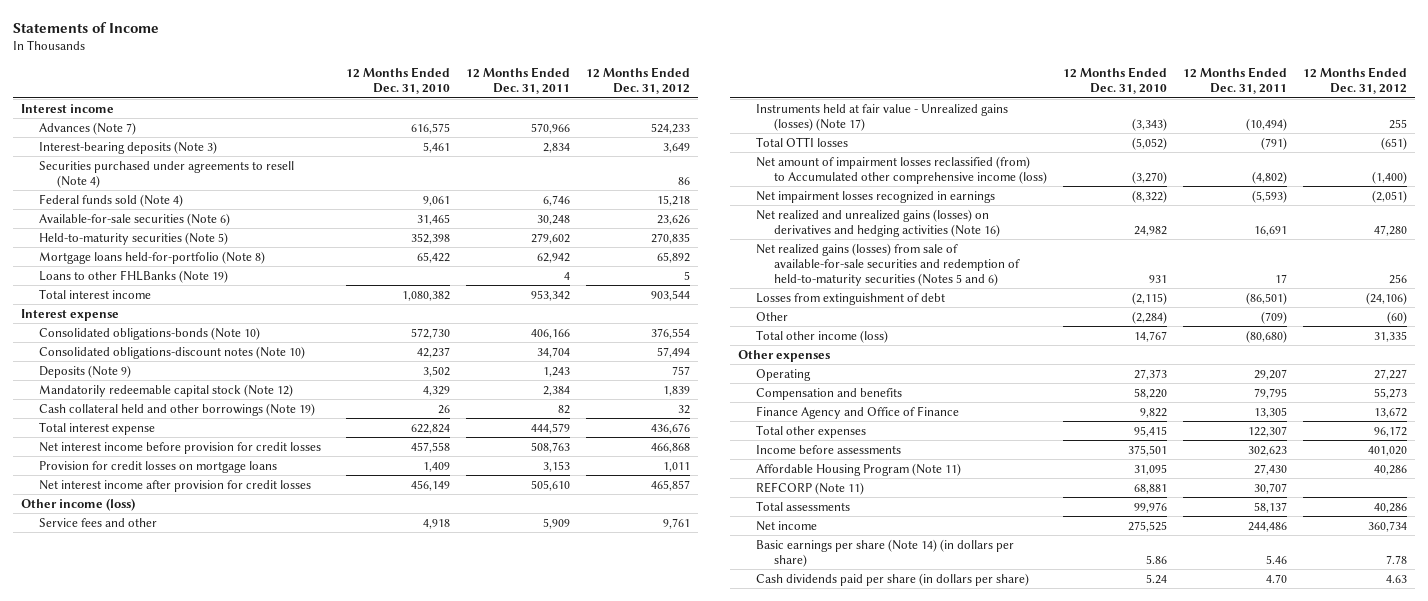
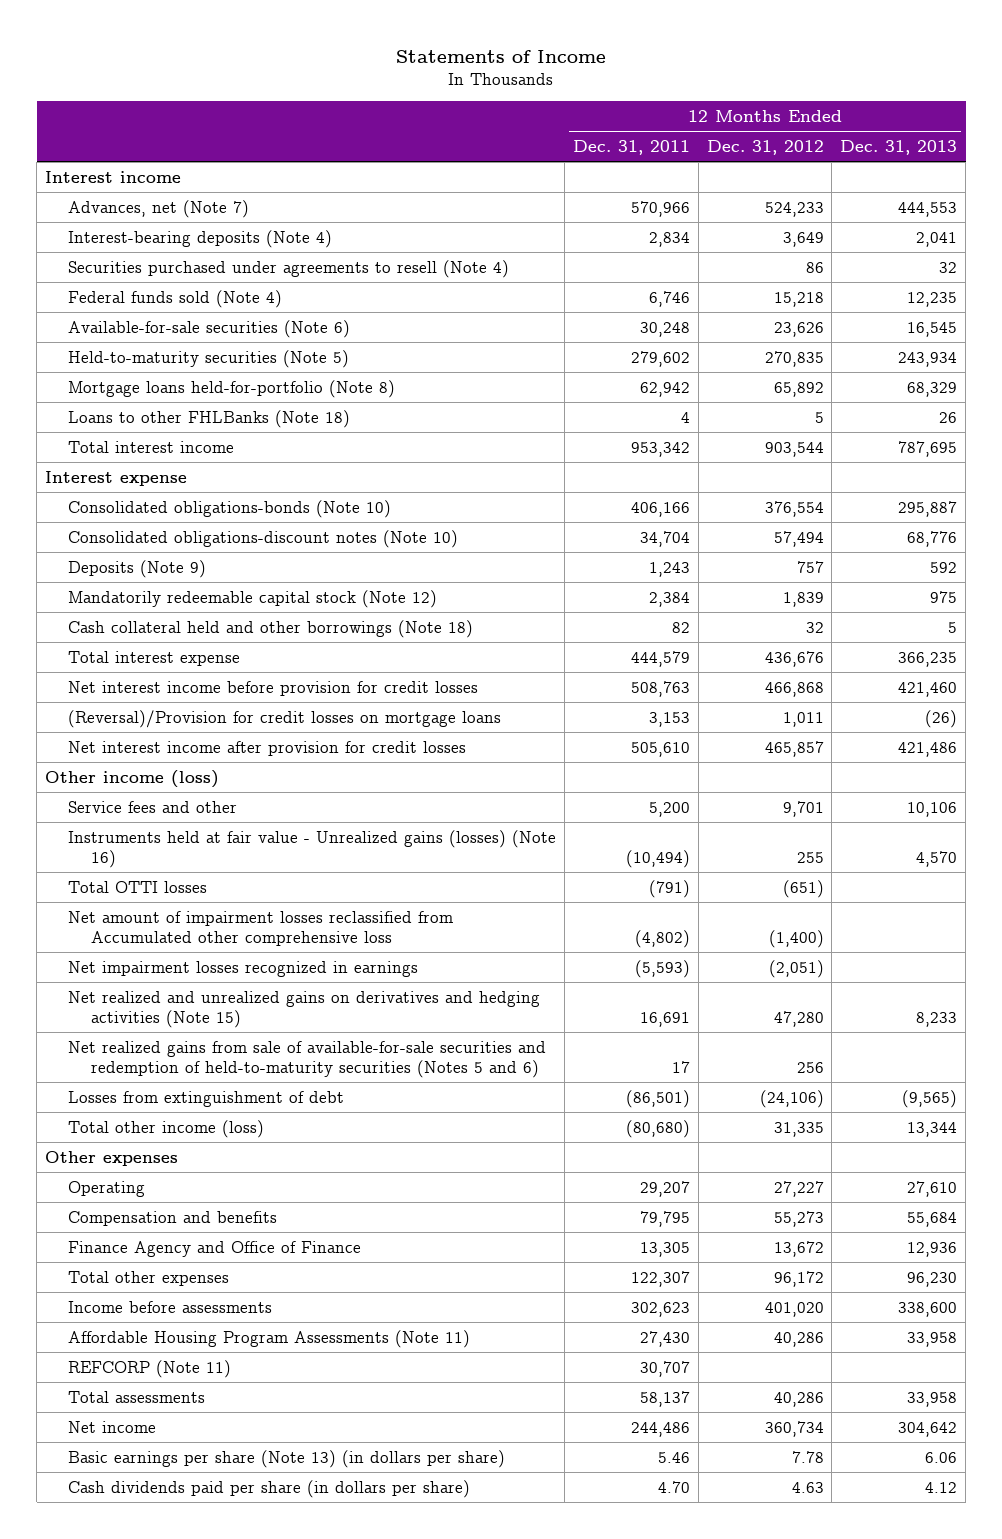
- | 12 Months Ended Dec. 31, 2010 | 12 Months Ended Dec. 31, 2011 | 12 Months Ended Dec. 31, 2012
+ | 12 Months Ended Dec. 31, 2011 | 12 Months Ended Dec. 31, 2012 | 12 Months Ended Dec. 31, 2013
- Advances (Note 7) | 616,575 | 570,966 | 524,233
- Interest-bearing deposits (Note 3) | 5,461 | 2,834 | 3,649
+ Advances, net (Note 7) | 570,966 | 524,233 | 444,553
+ Interest-bearing deposits (Note 4) | 2,834 | 3,649 | 2,041
- Loans to other FHLBanks (Note 19) | | 4 | 5
+ Loans to other FHLBanks (Note 18) | 4 | 5 | 26
- Cash collateral held and other borrowings (Note 19) | 26 | 82 | 32
+ Cash collateral held and other borrowings (Note 18) | 82 | 32 | 5
- Provision for credit losses on mortgage loans | 1,409 | 3,153 | 1,011
+ (Reversal)/Provision for credit losses on mortgage loans | 3,153 | 1,011 | (26)
- Service fees and other | 4,918 | 5,909 | 9,761
- Instruments held at fair value - Unrealized gains (losses) (Note 17) | (3,343) | (10,494) | 255
+ Service fees and other | 5,200 | 9,701 | 10,106
+ Instruments held at fair value - Unrealized gains (losses) (Note 16) | (10,494) | 255 | 4,570
- Net amount of impairment losses reclassified (from) to Accumulated other comprehensive income (loss) | (3,270) | (4,802) | (1,400)
+ Net amount of impairment losses reclassified from Accumulated other comprehensive loss | (4,802) | (1,400) |
- Net realized and unrealized gains (losses) on derivatives and hedging activities (Note 16) | 24,982 | 16,691 | 47,280
- Net realized gains (losses) from sale of available-for-sale securities and redemption of held-to-maturity securities (Notes 5 and 6) | 931 | 17 | 256
+ Net realized and unrealized gains on derivatives and hedging activities (Note 15) | 16,691 | 47,280 | 8,233
+ Net realized gains from sale of available-for-sale securities and redemption of held-to-maturity securities (Notes 5 and 6) | 17 | 256 |
- Other | (2,284) | (709) | (60)
- Affordable Housing Program (Note 11) | 31,095 | 27,430 | 40,286
+ Affordable Housing Program Assessments (Note 11) | 27,430 | 40,286 | 33,958
- Basic earnings per share (Note 14) (in dollars per share) | 5.86 | 5.46 | 7.78
+ Basic earnings per share (Note 13) (in dollars per share) | 5.46 | 7.78 | 6.06

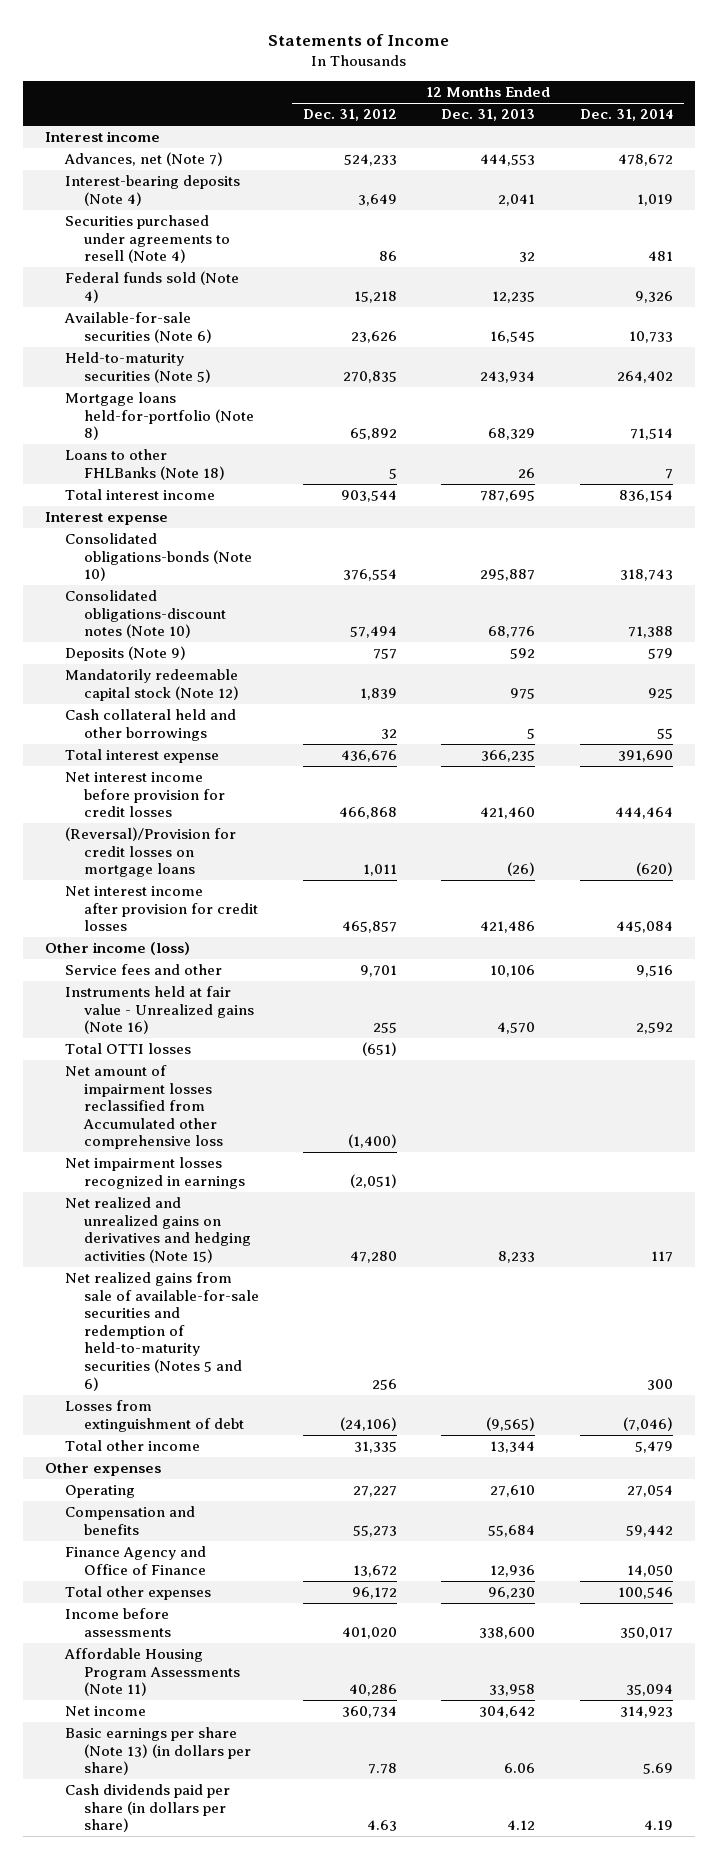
- | 12 Months Ended Dec. 31, 2011 | 12 Months Ended Dec. 31, 2012 | 12 Months Ended Dec. 31, 2013
+ | 12 Months Ended Dec. 31, 2012 | 12 Months Ended Dec. 31, 2013 | 12 Months Ended Dec. 31, 2014
- Cash collateral held and other borrowings (Note 18) | 82 | 32 | 5
+ Cash collateral held and other borrowings | 32 | 5 | 55
- Instruments held at fair value - Unrealized gains (losses) (Note 16) | (10,494) | 255 | 4,570
+ Instruments held at fair value - Unrealized gains (Note 16) | 255 | 4,570 | 2,592
- Total other income (loss) | (80,680) | 31,335 | 13,344
+ Total other income | 31,335 | 13,344 | 5,479
- REFCORP (Note 11) | 30,707 | |
- Total assessments | 58,137 | 40,286 | 33,958

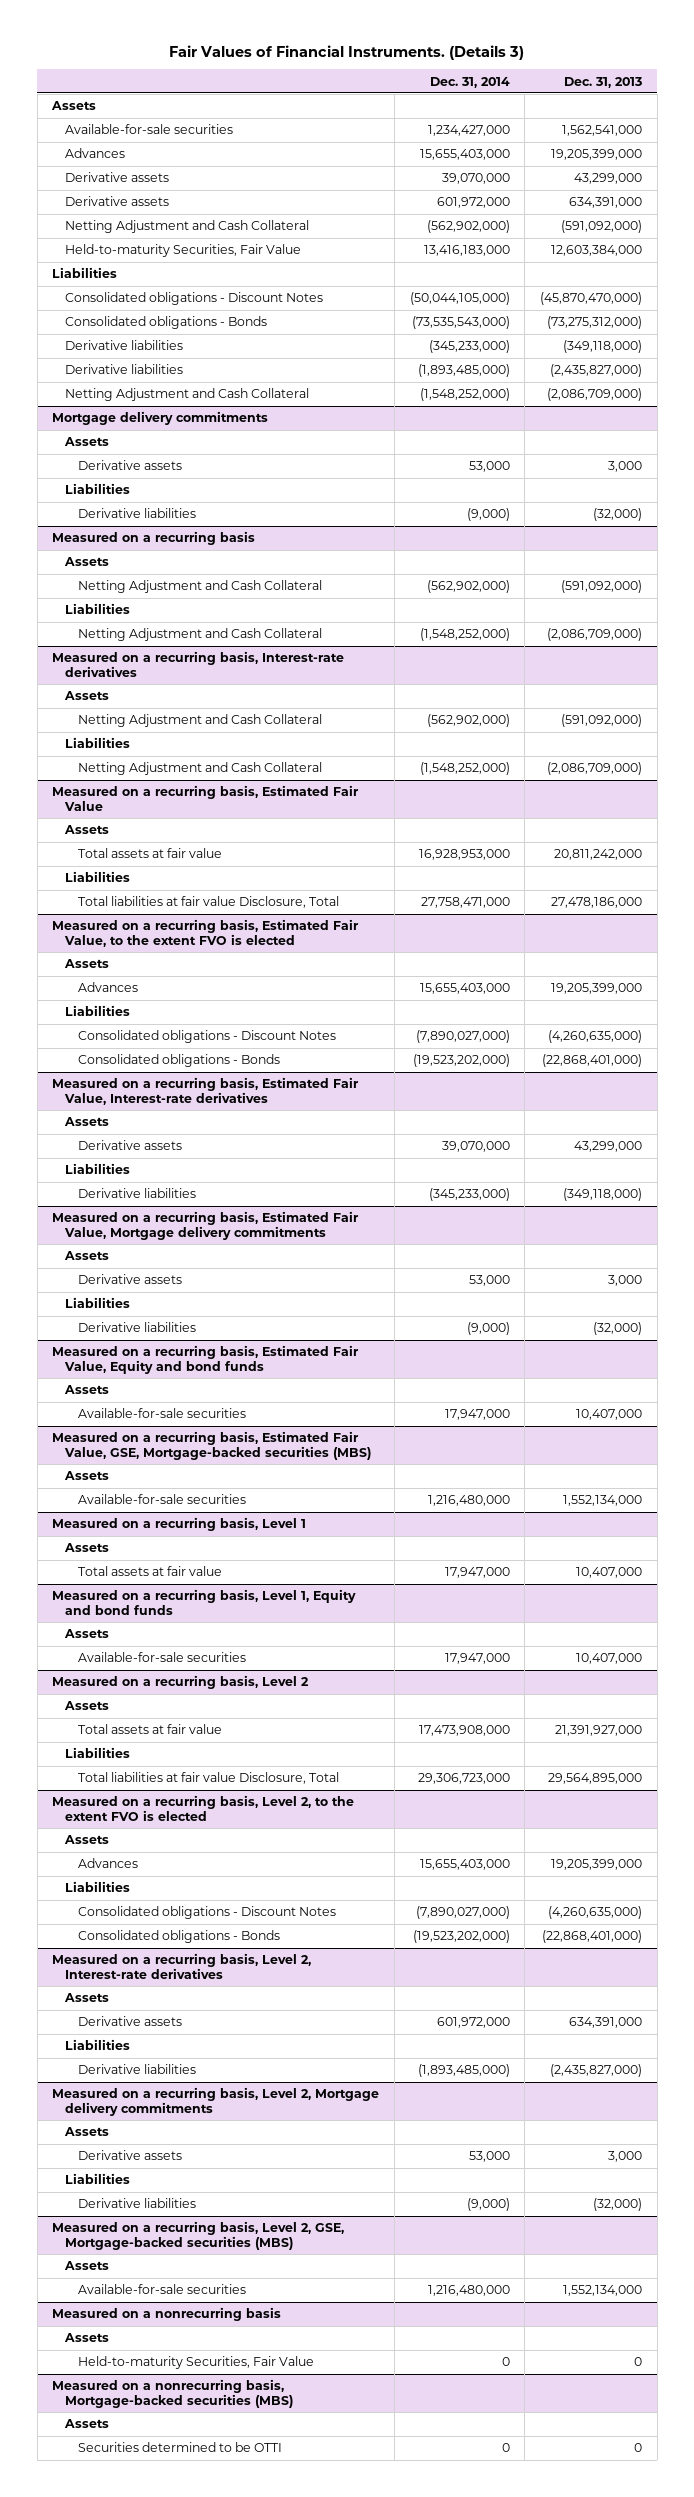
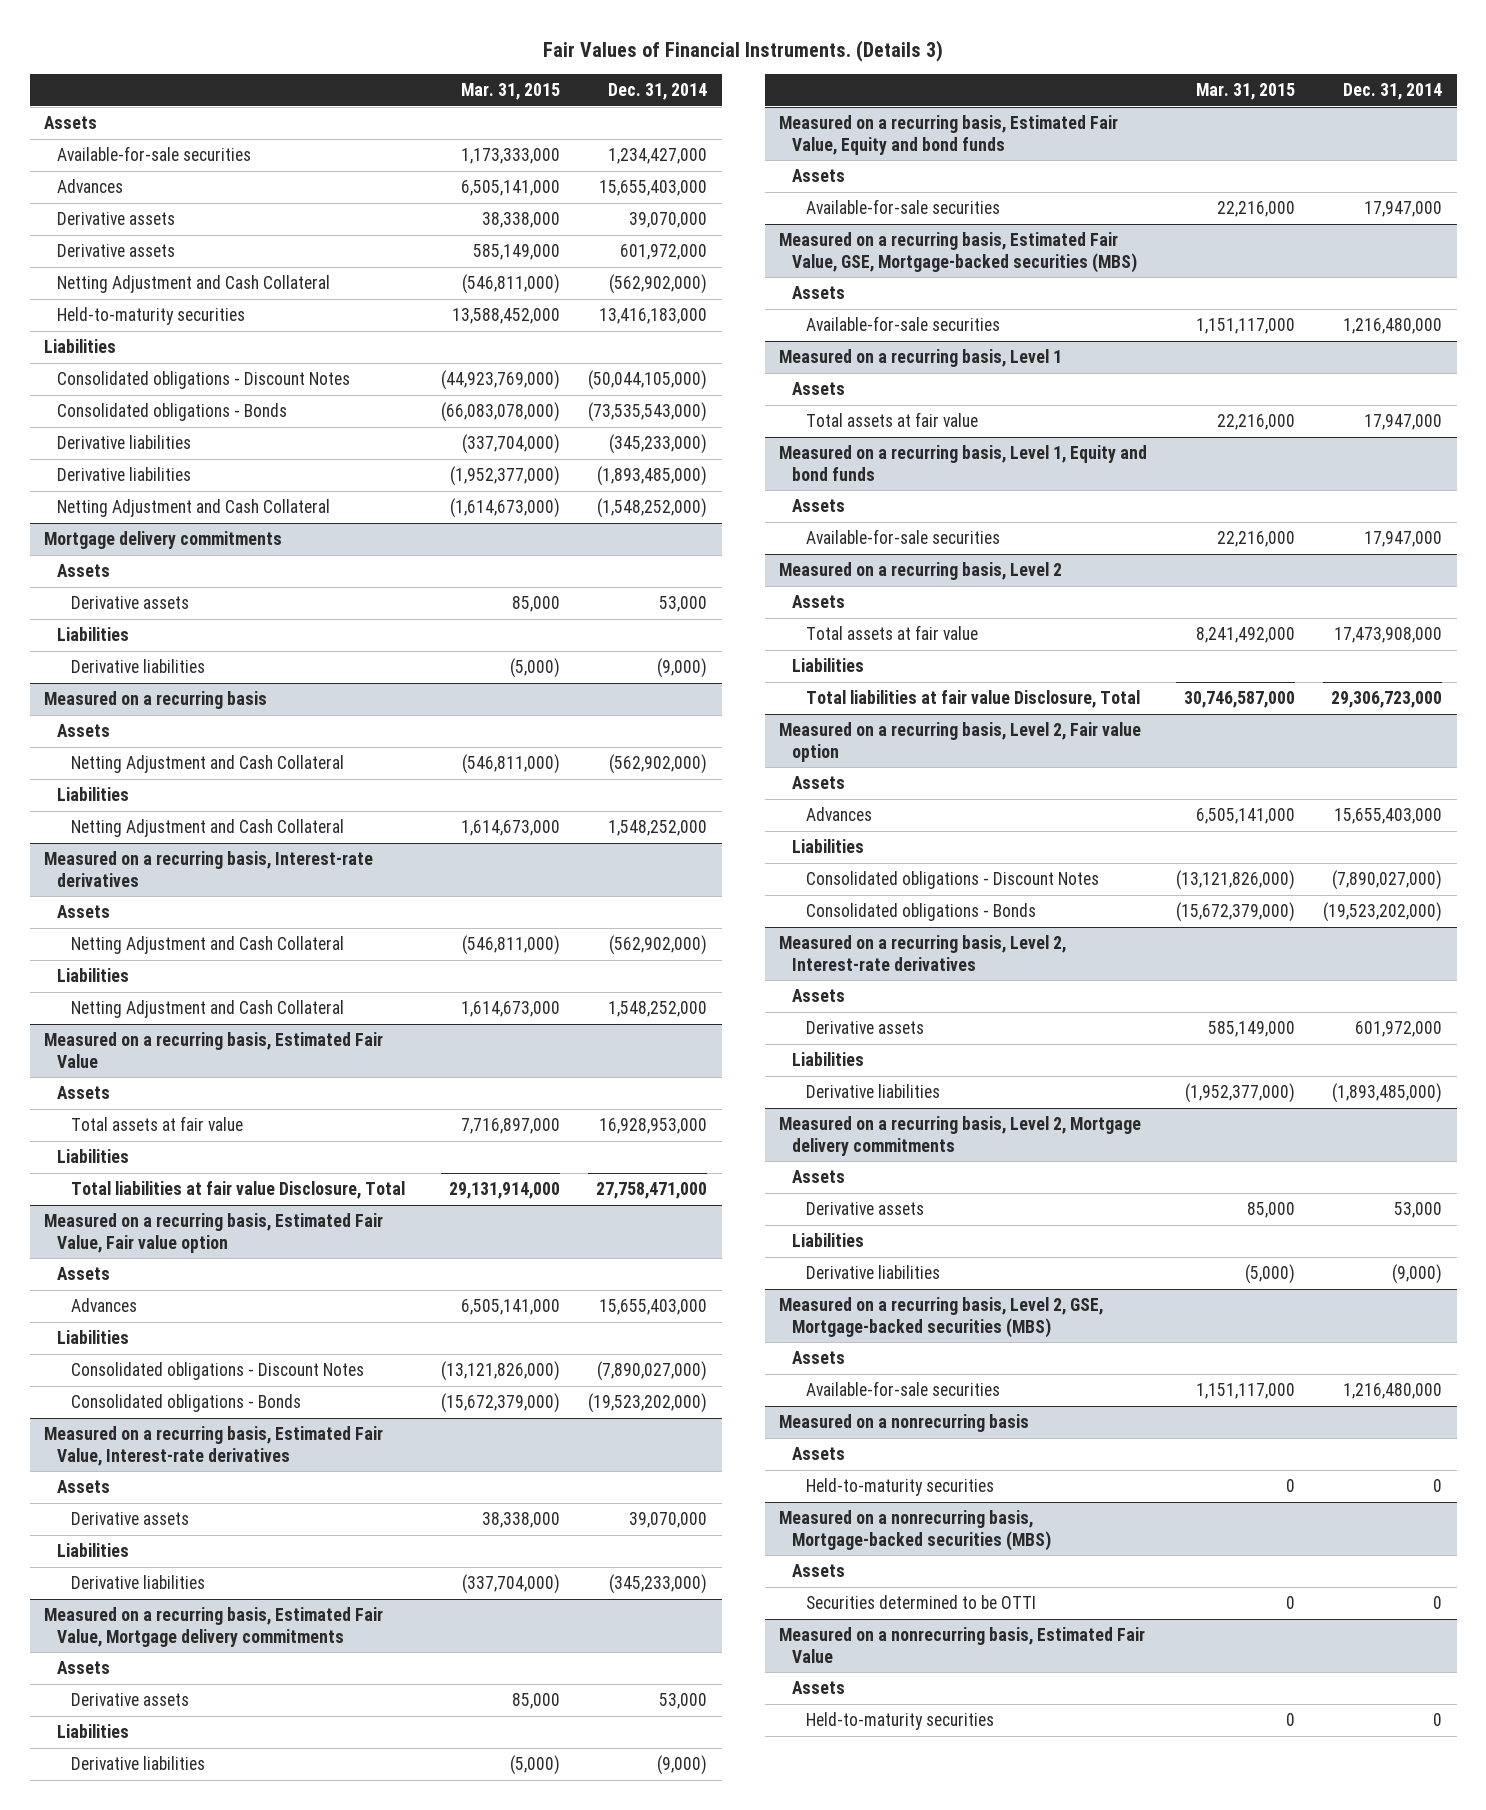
- | Dec. 31, 2014 | Dec. 31, 2013
+ | Mar. 31, 2015 | Dec. 31, 2014
- Held-to-maturity Securities, Fair Value | 13,416,183,000 | 12,603,384,000
+ Held-to-maturity securities | 13,588,452,000 | 13,416,183,000
@ Measured on a recurring basis
- Netting Adjustment and Cash Collateral | (1,548,252,000) | (2,086,709,000)
+ Netting Adjustment and Cash Collateral | 1,614,673,000 | 1,548,252,000
@ Measured on a recurring basis, Interest-rate derivatives
- Netting Adjustment and Cash Collateral | (1,548,252,000) | (2,086,709,000)
+ Netting Adjustment and Cash Collateral | 1,614,673,000 | 1,548,252,000
- Measured on a recurring basis, Estimated Fair Value, to the extent FVO is elected
+ Measured on a recurring basis, Estimated Fair Value, Fair value option
- Measured on a recurring basis, Level 2, to the extent FVO is elected
+ Measured on a recurring basis, Level 2, Fair value option
@ Measured on a nonrecurring basis
- Held-to-maturity Securities, Fair Value | 0 | 0
+ Held-to-maturity securities | 0 | 0
+ Measured on a nonrecurring basis, Estimated Fair Value
+ Assets
+ Held-to-maturity securities | 0 | 0

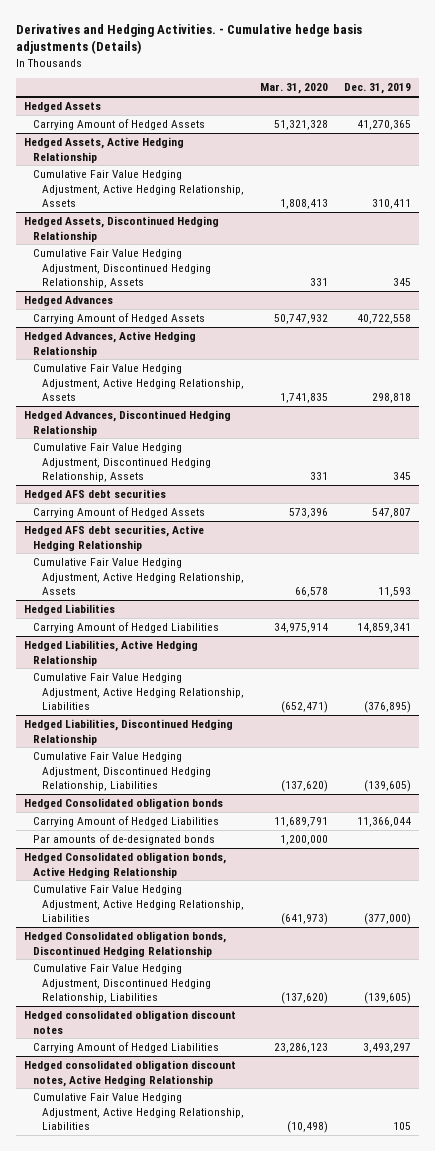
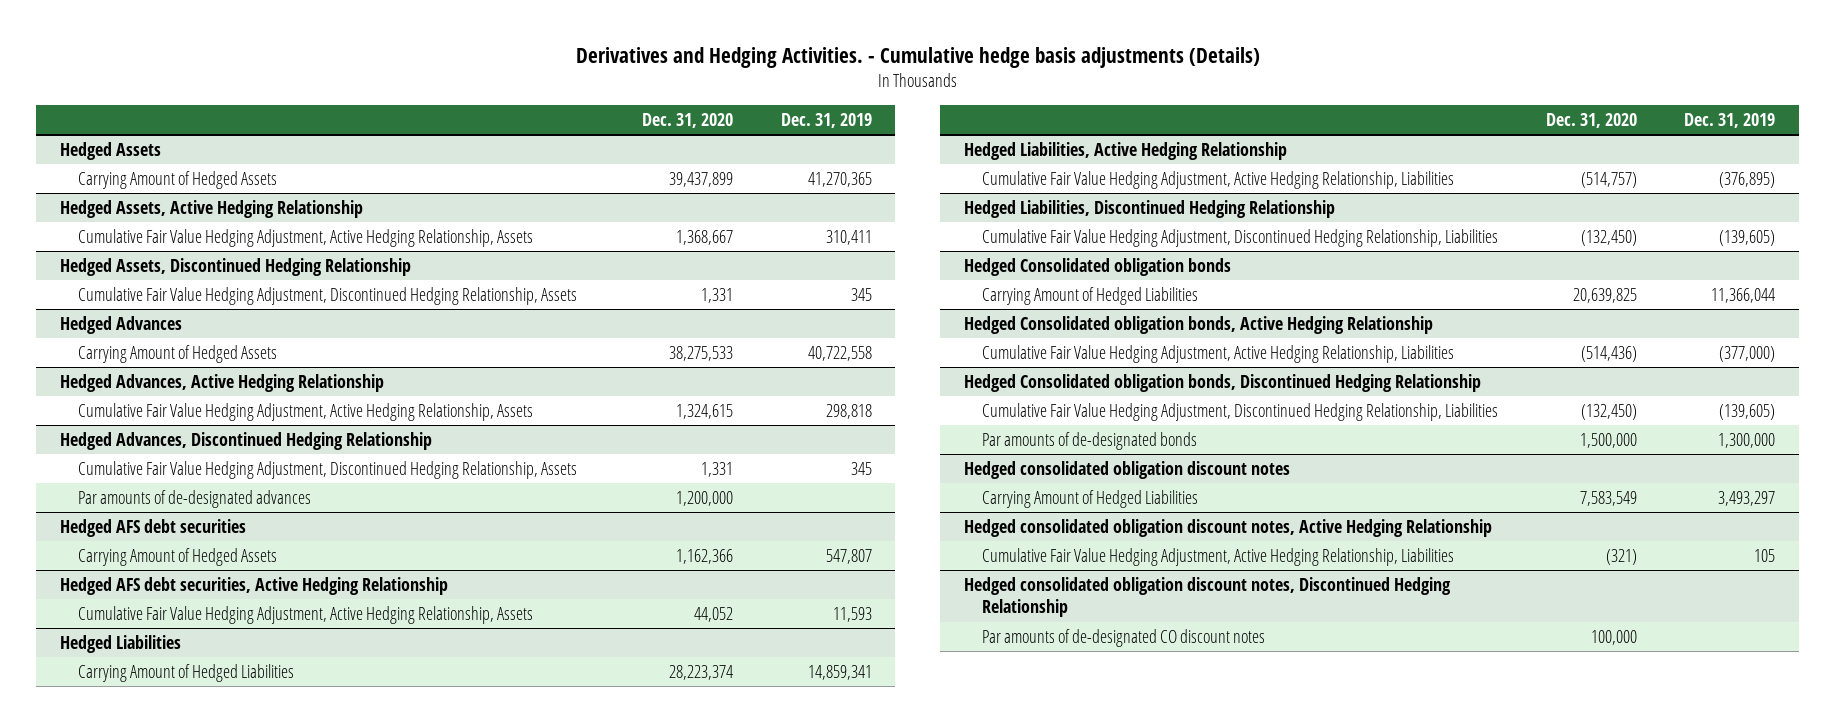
- | Mar. 31, 2020 | Dec. 31, 2019
+ | Dec. 31, 2020 | Dec. 31, 2019
@ Hedged Advances, Discontinued Hedging Relationship
+ Par amounts of de-designated advances | 1,200,000 |
@ Hedged Consolidated obligation bonds
- Par amounts of de-designated bonds | 1,200,000 |
@ Hedged Consolidated obligation bonds, Discontinued Hedging Relationship
+ Par amounts of de-designated bonds | 1,500,000 | 1,300,000
+ Hedged consolidated obligation discount notes, Discontinued Hedging Relationship
+ Par amounts of de-designated CO discount notes | 100,000 |

